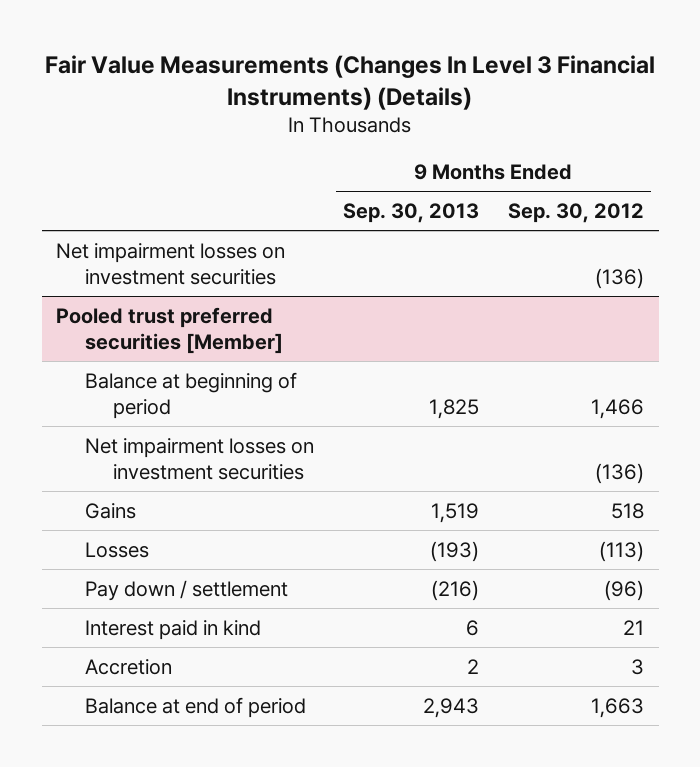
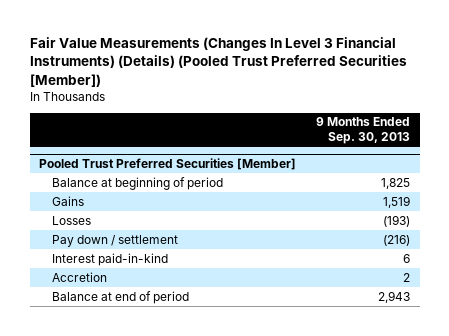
- Fair Value Measurements (Changes In Level 3 Financial Instruments) (Details)
+ Fair Value Measurements (Changes In Level 3 Financial Instruments) (Details) (Pooled Trust Preferred Securities [Member])
- | 9 Months Ended Sep. 30, 2013 | 9 Months Ended Sep. 30, 2012
+ | 9 Months Ended Sep. 30, 2013
- Net impairment losses on investment securities | | (136)
- Pooled trust preferred securities [Member]
+ Pooled Trust Preferred Securities [Member]
- Net impairment losses on investment securities | | (136)
- Interest paid in kind | 6 | 21
+ Interest paid-in-kind | 6

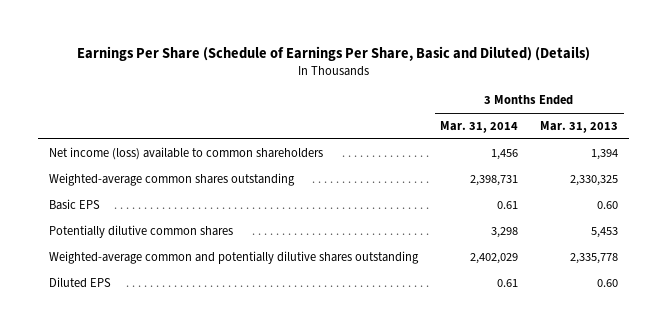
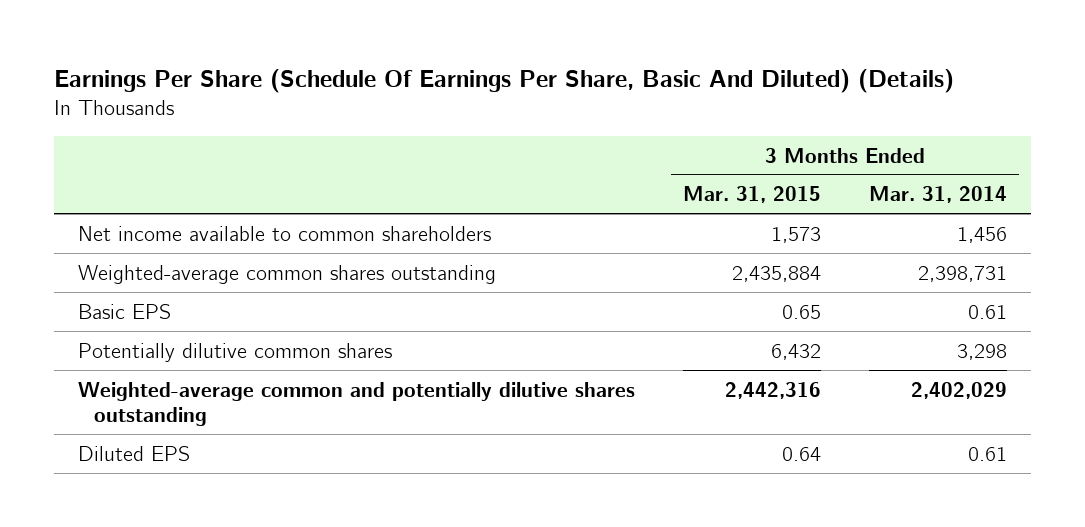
- Earnings Per Share (Schedule of Earnings Per Share, Basic and Diluted) (Details)
+ Earnings Per Share (Schedule Of Earnings Per Share, Basic And Diluted) (Details)
- | 3 Months Ended Mar. 31, 2014 | 3 Months Ended Mar. 31, 2013
+ | 3 Months Ended Mar. 31, 2015 | 3 Months Ended Mar. 31, 2014
- Net income (loss) available to common shareholders | 1,456 | 1,394
+ Net income available to common shareholders | 1,573 | 1,456

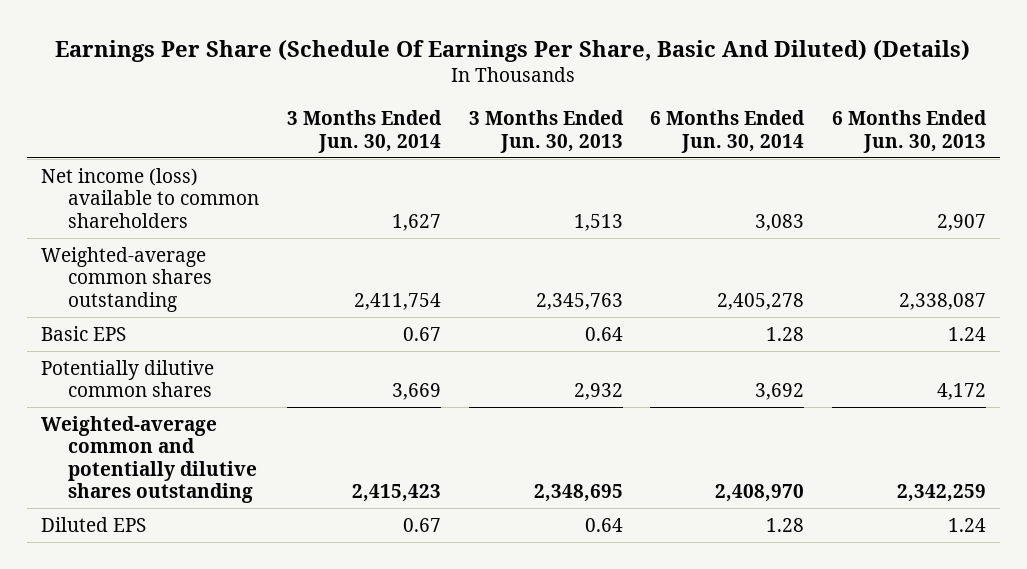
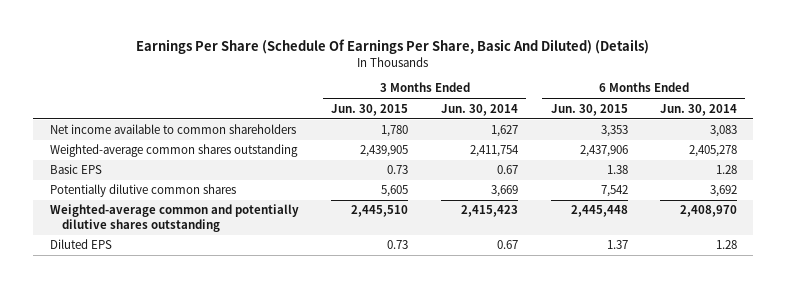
- | 3 Months Ended Jun. 30, 2014 | 3 Months Ended Jun. 30, 2013 | 6 Months Ended Jun. 30, 2014 | 6 Months Ended Jun. 30, 2013
+ | 3 Months Ended Jun. 30, 2015 | 3 Months Ended Jun. 30, 2014 | 6 Months Ended Jun. 30, 2015 | 6 Months Ended Jun. 30, 2014
- Net income (loss) available to common shareholders | 1,627 | 1,513 | 3,083 | 2,907
+ Net income available to common shareholders | 1,780 | 1,627 | 3,353 | 3,083

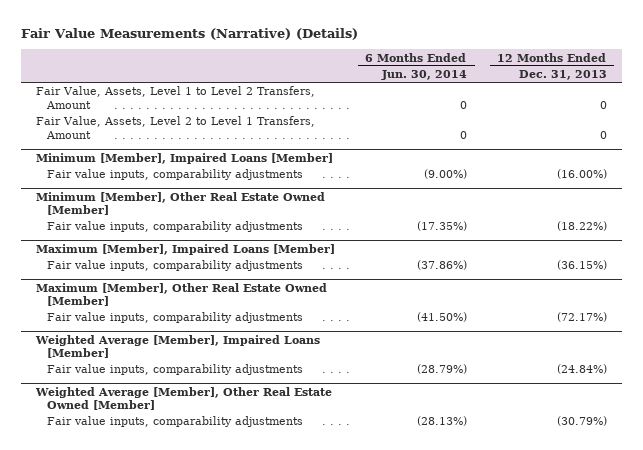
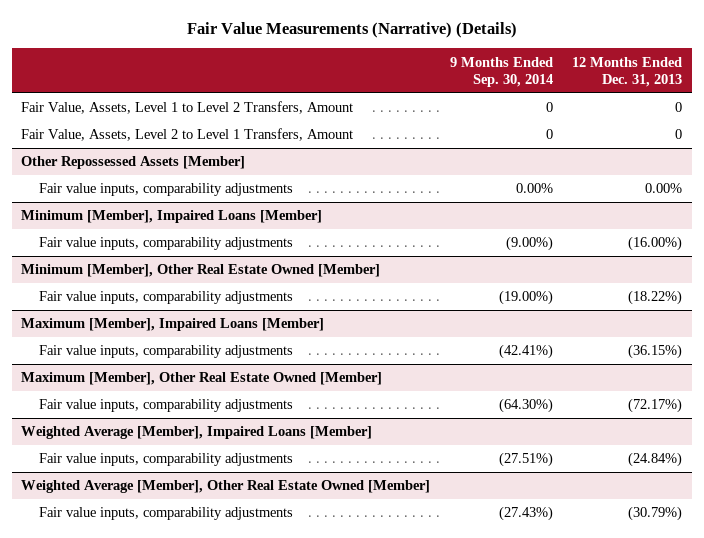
- | 6 Months Ended Jun. 30, 2014 | 12 Months Ended Dec. 31, 2013
+ | 9 Months Ended Sep. 30, 2014 | 12 Months Ended Dec. 31, 2013
+ Other Repossessed Assets [Member]
+ Fair value inputs, comparability adjustments | 0.00% | 0.00%

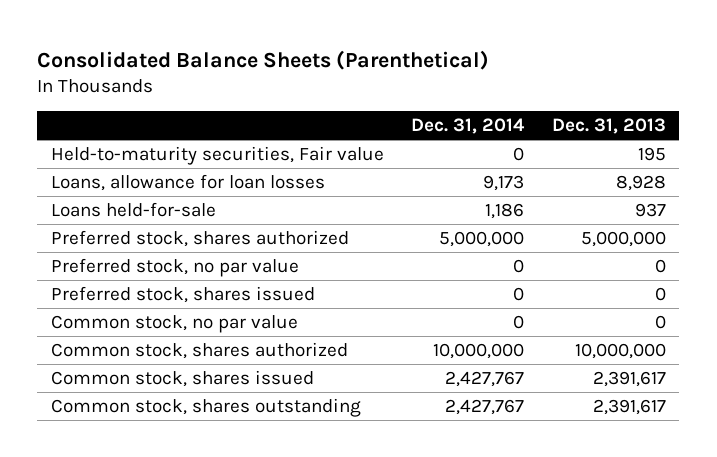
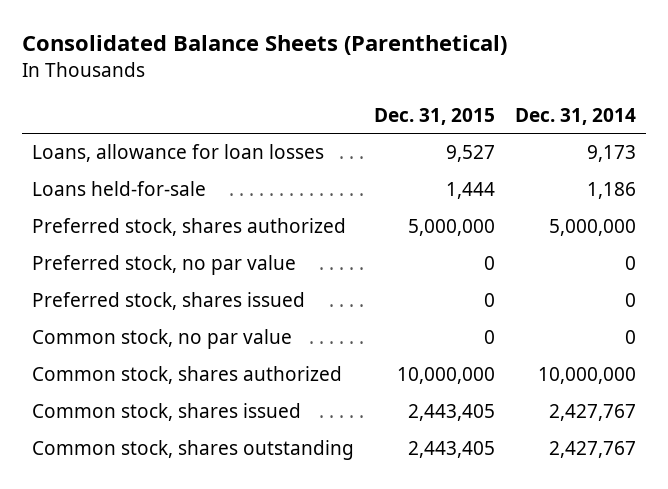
- | Dec. 31, 2014 | Dec. 31, 2013
+ | Dec. 31, 2015 | Dec. 31, 2014
- Held-to-maturity securities, Fair value | 0 | 195

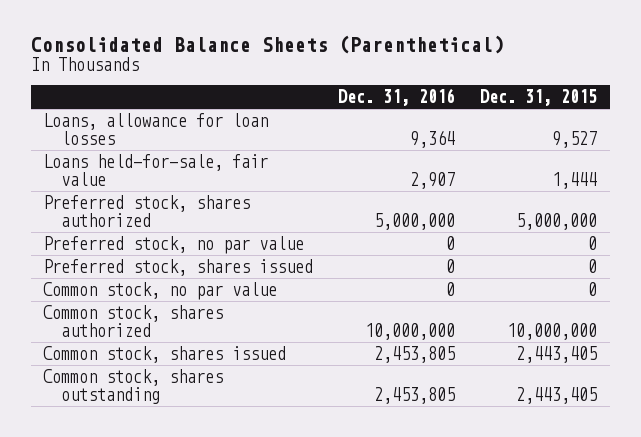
- | Dec. 31, 2015 | Dec. 31, 2014
+ | Dec. 31, 2016 | Dec. 31, 2015
- Loans held-for-sale | 1,444 | 1,186
+ Loans held-for-sale, fair value | 2,907 | 1,444

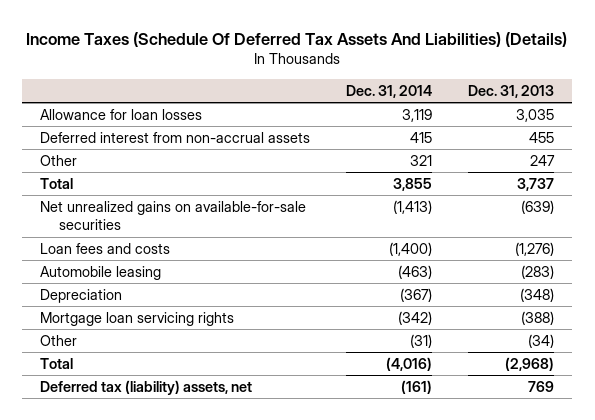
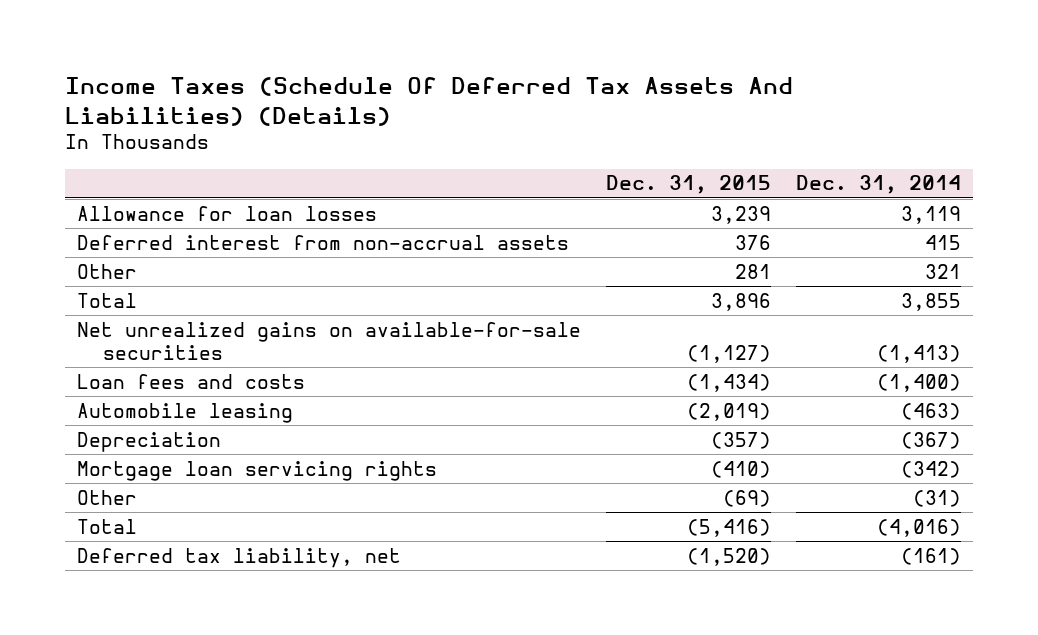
- | Dec. 31, 2014 | Dec. 31, 2013
+ | Dec. 31, 2015 | Dec. 31, 2014
- Deferred tax (liability) assets, net | (161) | 769
+ Deferred tax liability, net | (1,520) | (161)

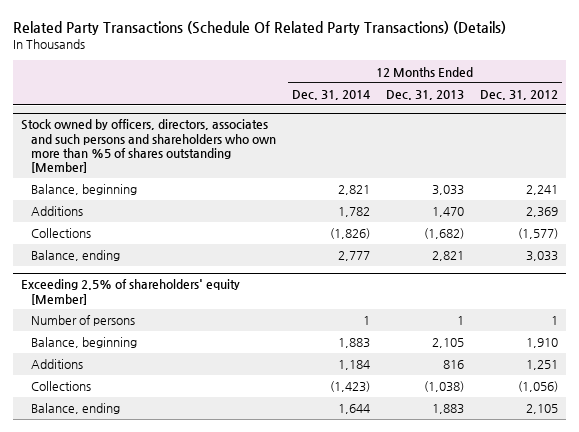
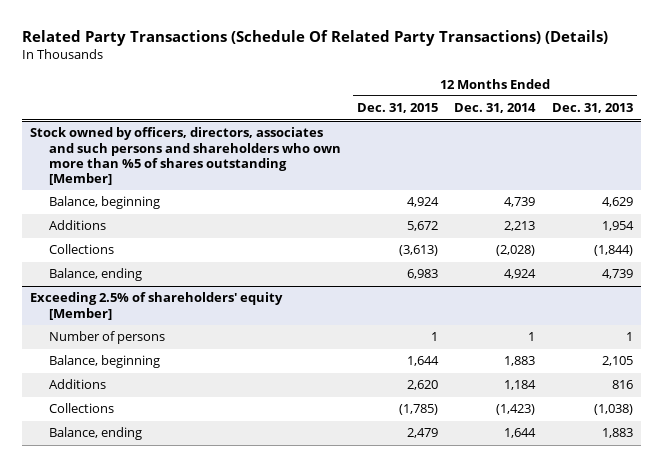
- | 12 Months Ended Dec. 31, 2014 | 12 Months Ended Dec. 31, 2013 | 12 Months Ended Dec. 31, 2012
+ | 12 Months Ended Dec. 31, 2015 | 12 Months Ended Dec. 31, 2014 | 12 Months Ended Dec. 31, 2013
@ Stock owned by officers, directors, associates and such persons and shareholders who own more than %5 of shares outstanding [Member]
- Balance, beginning | 2,821 | 3,033 | 2,241
- Additions | 1,782 | 1,470 | 2,369
- Collections | (1,826) | (1,682) | (1,577)
- Balance, ending | 2,777 | 2,821 | 3,033
+ Balance, beginning | 4,924 | 4,739 | 4,629
+ Additions | 5,672 | 2,213 | 1,954
+ Collections | (3,613) | (2,028) | (1,844)
+ Balance, ending | 6,983 | 4,924 | 4,739

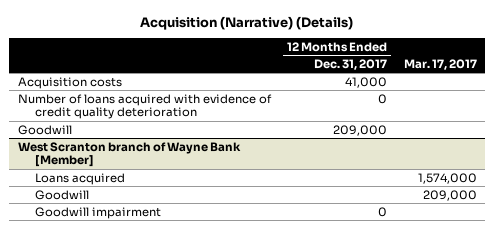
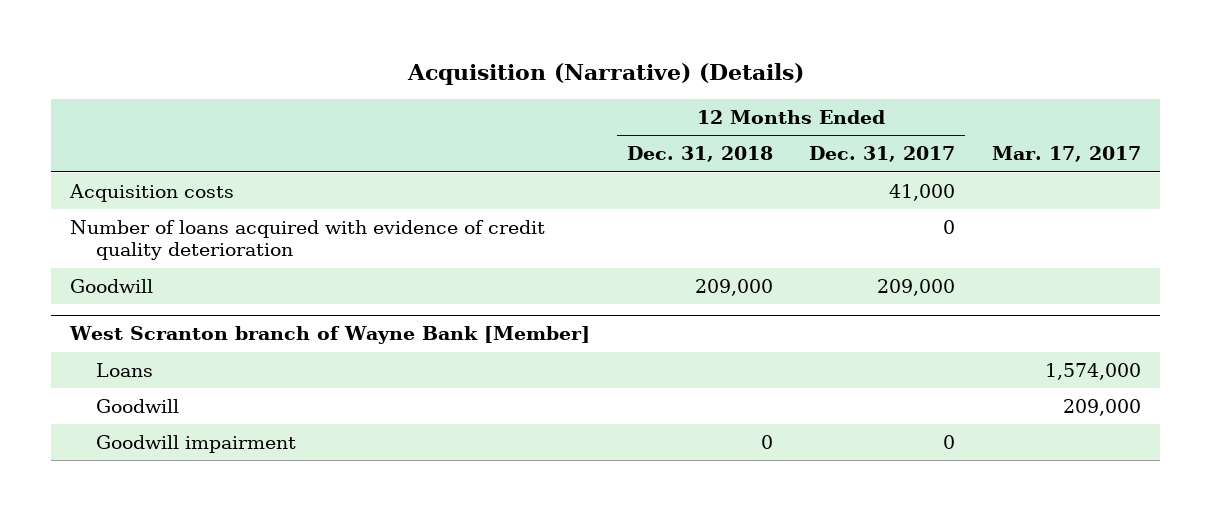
- | 12 Months Ended Dec. 31, 2017 | Mar. 17, 2017
+ | 12 Months Ended Dec. 31, 2018 | 12 Months Ended Dec. 31, 2017 | Mar. 17, 2017
@ West Scranton branch of Wayne Bank [Member]
- Loans acquired | | 1,574,000
+ Loans | | | 1,574,000

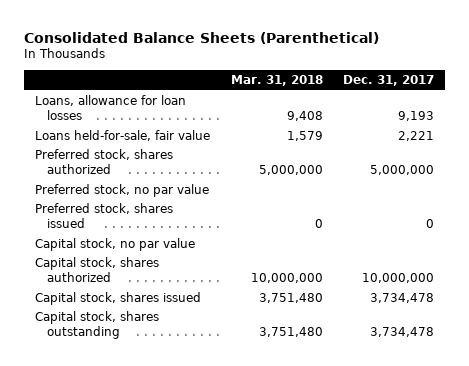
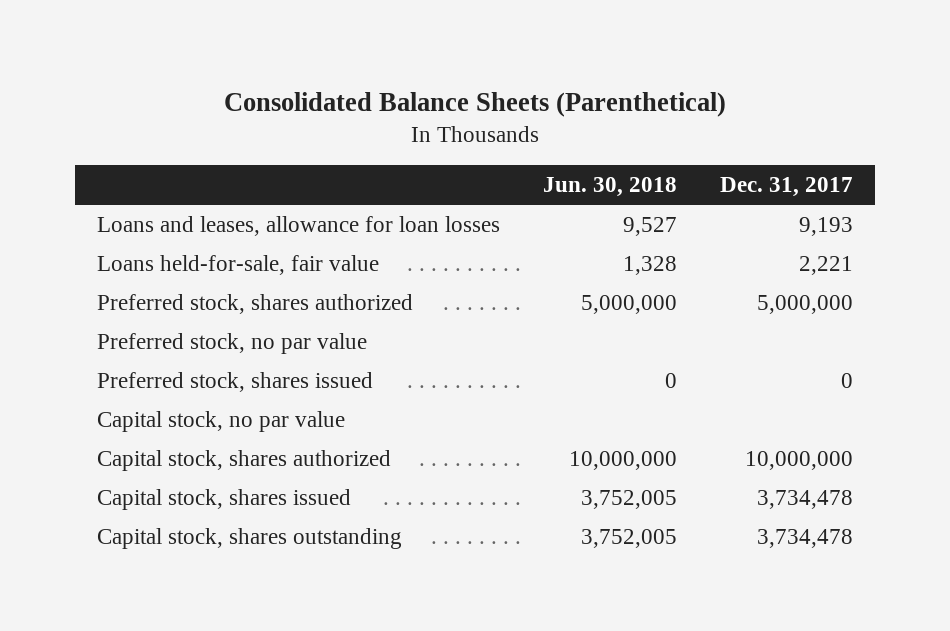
- | Mar. 31, 2018 | Dec. 31, 2017
+ | Jun. 30, 2018 | Dec. 31, 2017
- Loans, allowance for loan losses | 9,408 | 9,193
+ Loans and leases, allowance for loan losses | 9,527 | 9,193

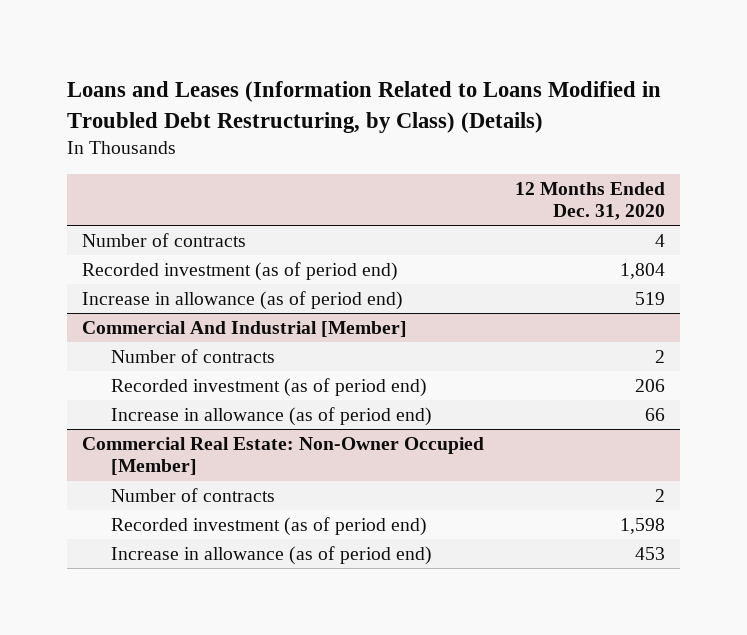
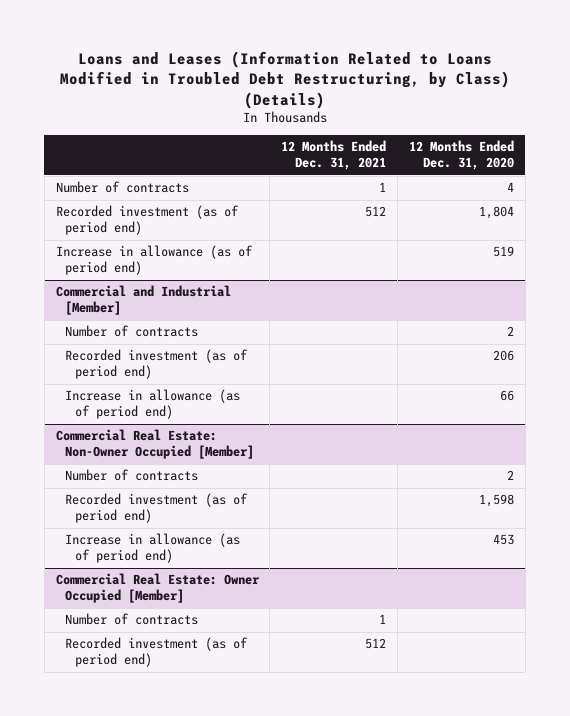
- | 12 Months Ended Dec. 31, 2020
+ | 12 Months Ended Dec. 31, 2021 | 12 Months Ended Dec. 31, 2020
- Commercial And Industrial [Member]
+ Commercial and Industrial [Member]
+ Commercial Real Estate: Owner Occupied [Member]
+ Number of contracts | 1 |
+ Recorded investment (as of period end) | 512 |

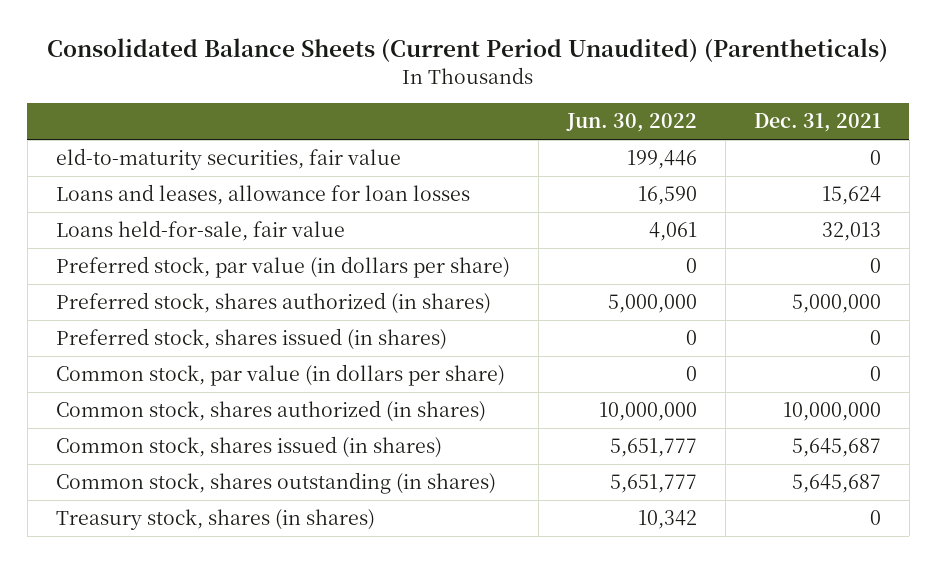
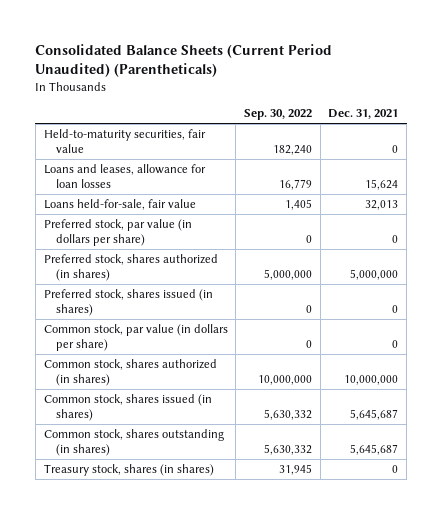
- | Jun. 30, 2022 | Dec. 31, 2021
+ | Sep. 30, 2022 | Dec. 31, 2021
- eld-to-maturity securities, fair value | 199,446 | 0
+ Held-to-maturity securities, fair value | 182,240 | 0

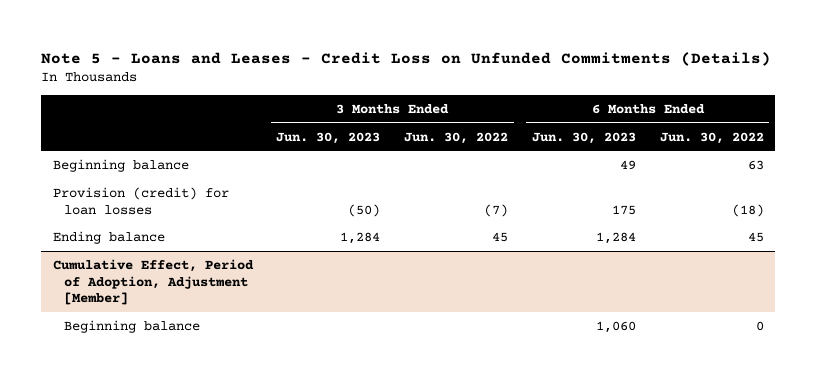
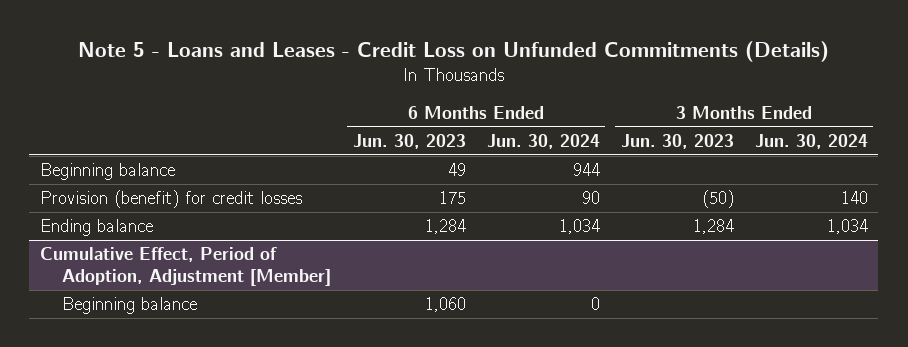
- | 3 Months Ended Jun. 30, 2023 | 3 Months Ended Jun. 30, 2022 | 6 Months Ended Jun. 30, 2023 | 6 Months Ended Jun. 30, 2022
+ | 6 Months Ended Jun. 30, 2023 | 6 Months Ended Jun. 30, 2024 | 3 Months Ended Jun. 30, 2023 | 3 Months Ended Jun. 30, 2024
- Provision (credit) for loan losses | (50) | (7) | 175 | (18)
+ Provision (benefit) for credit losses | 175 | 90 | (50) | 140

